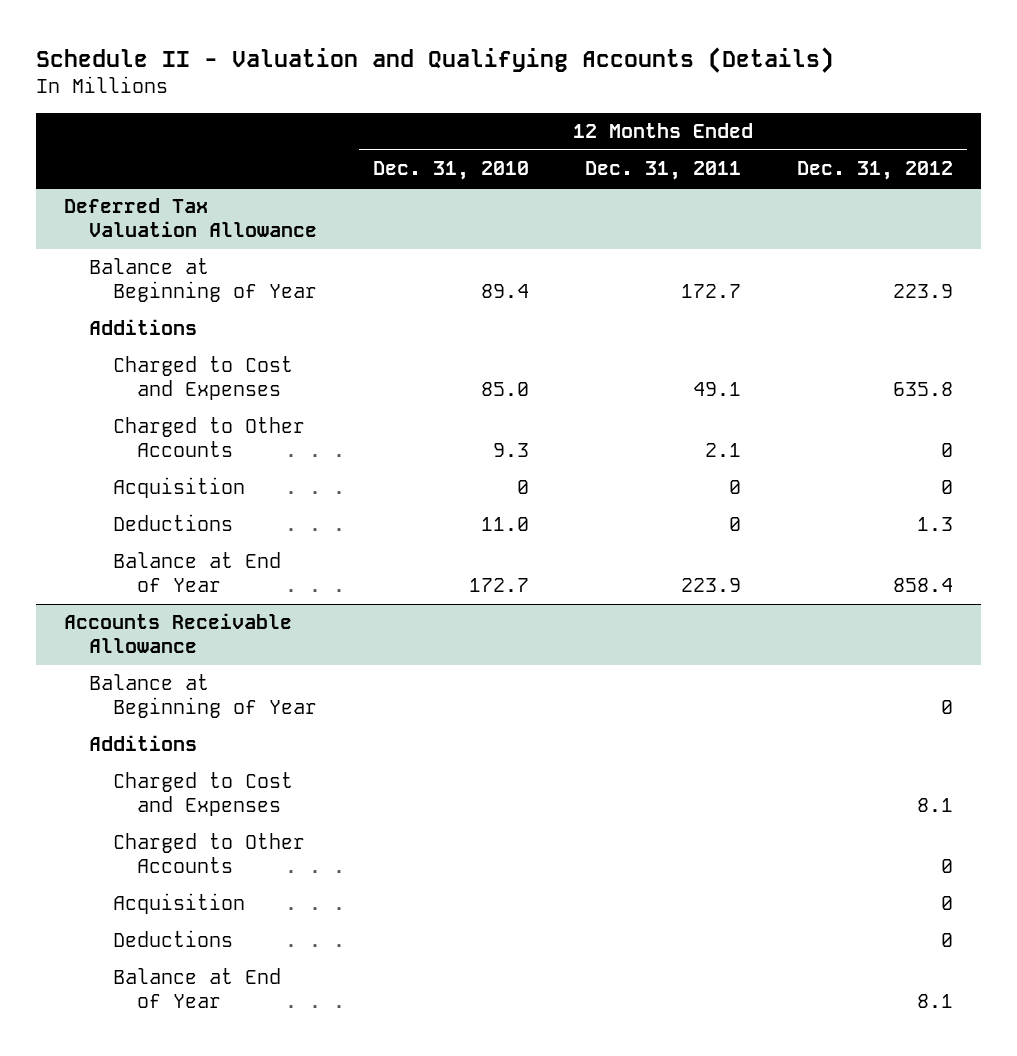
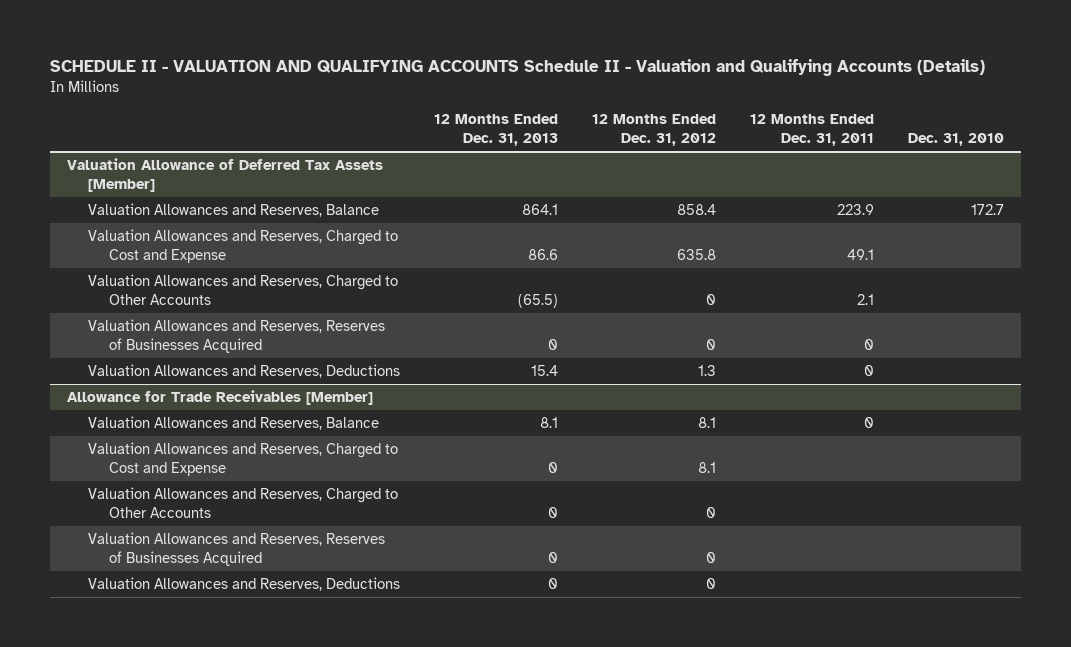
- Schedule II - Valuation and Qualifying Accounts (Details)
+ SCHEDULE II - VALUATION AND QUALIFYING ACCOUNTS Schedule II - Valuation and Qualifying Accounts (Details)
- | 12 Months Ended Dec. 31, 2010 | 12 Months Ended Dec. 31, 2011 | 12 Months Ended Dec. 31, 2012
+ | 12 Months Ended Dec. 31, 2013 | 12 Months Ended Dec. 31, 2012 | 12 Months Ended Dec. 31, 2011 | Dec. 31, 2010
- Deferred Tax Valuation Allowance
- Balance at Beginning of Year | 89.4 | 172.7 | 223.9
- Additions
- Charged to Cost and Expenses | 85.0 | 49.1 | 635.8
- Charged to Other Accounts | 9.3 | 2.1 | 0
- Acquisition | 0 | 0 | 0
- Deductions | 11.0 | 0 | 1.3
- Balance at End of Year | 172.7 | 223.9 | 858.4
- Accounts Receivable Allowance
- Balance at Beginning of Year | | | 0
- Additions
- Charged to Cost and Expenses | | | 8.1
- Charged to Other Accounts | | | 0
- Acquisition | | | 0
- Deductions | | | 0
- Balance at End of Year | | | 8.1
+ Valuation Allowance of Deferred Tax Assets [Member]
+ Valuation Allowances and Reserves, Balance | 864.1 | 858.4 | 223.9 | 172.7
+ Valuation Allowances and Reserves, Charged to Cost and Expense | 86.6 | 635.8 | 49.1 |
+ Valuation Allowances and Reserves, Charged to Other Accounts | (65.5) | 0 | 2.1 |
+ Valuation Allowances and Reserves, Reserves of Businesses Acquired | 0 | 0 | 0 |
+ Valuation Allowances and Reserves, Deductions | 15.4 | 1.3 | 0 |
+ Allowance for Trade Receivables [Member]
+ Valuation Allowances and Reserves, Balance | 8.1 | 8.1 | 0 |
+ Valuation Allowances and Reserves, Charged to Cost and Expense | 0 | 8.1 | |
+ Valuation Allowances and Reserves, Charged to Other Accounts | 0 | 0 | |
+ Valuation Allowances and Reserves, Reserves of Businesses Acquired | 0 | 0 | |
+ Valuation Allowances and Reserves, Deductions | 0 | 0 | |

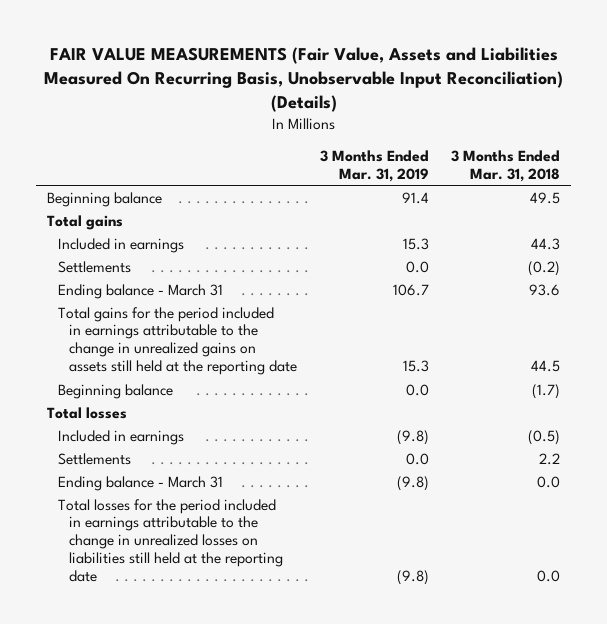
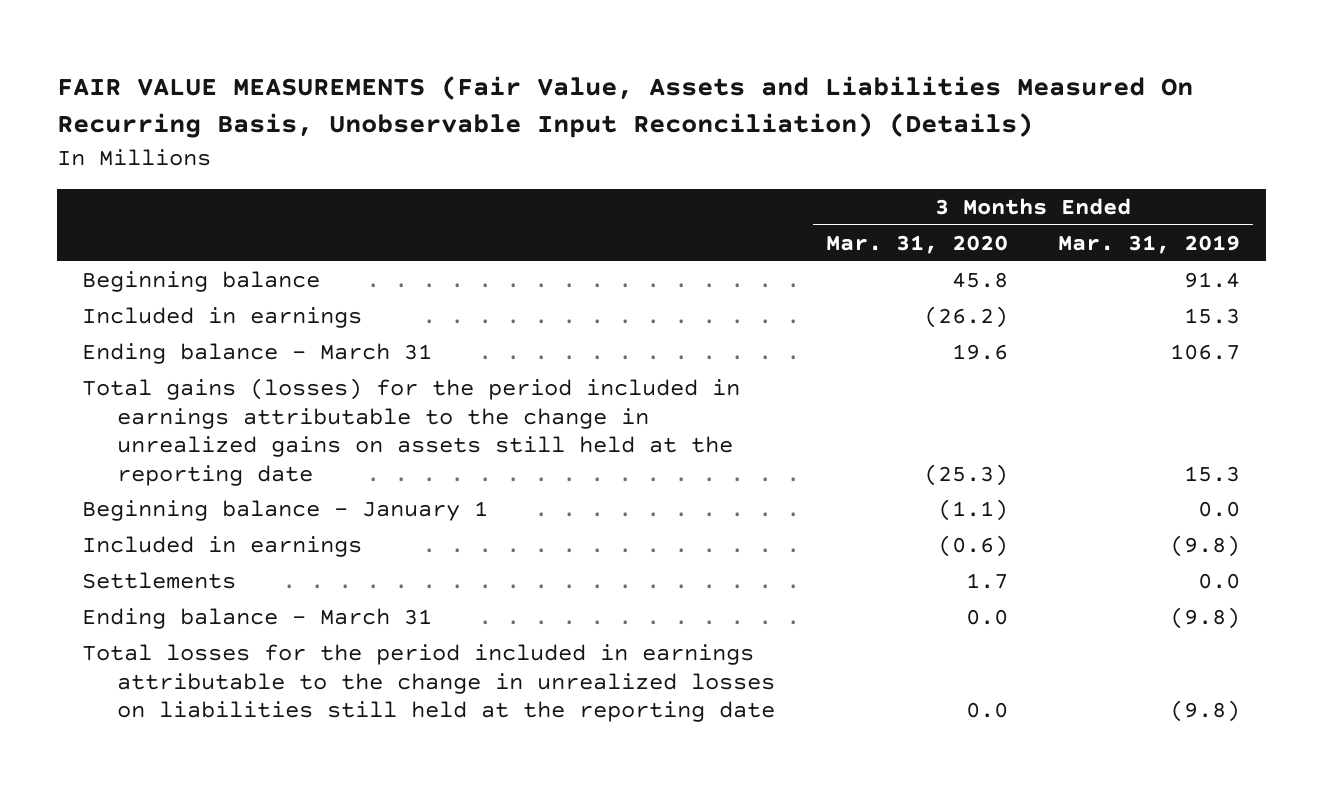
- | 3 Months Ended Mar. 31, 2019 | 3 Months Ended Mar. 31, 2018
+ | 3 Months Ended Mar. 31, 2020 | 3 Months Ended Mar. 31, 2019
- Total gains
- Settlements | 0.0 | (0.2)
- Total gains for the period included in earnings attributable to the change in unrealized gains on assets still held at the reporting date | 15.3 | 44.5
- Beginning balance | 0.0 | (1.7)
- Total losses
+ Total gains (losses) for the period included in earnings attributable to the change in unrealized gains on assets still held at the reporting date | (25.3) | 15.3
+ Beginning balance - January 1 | (1.1) | 0.0

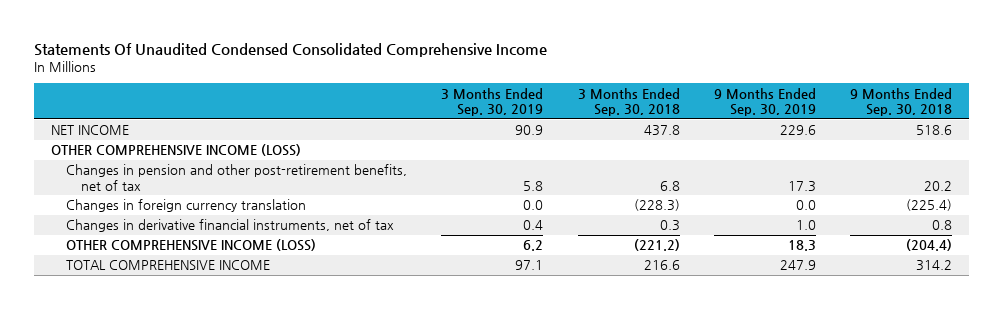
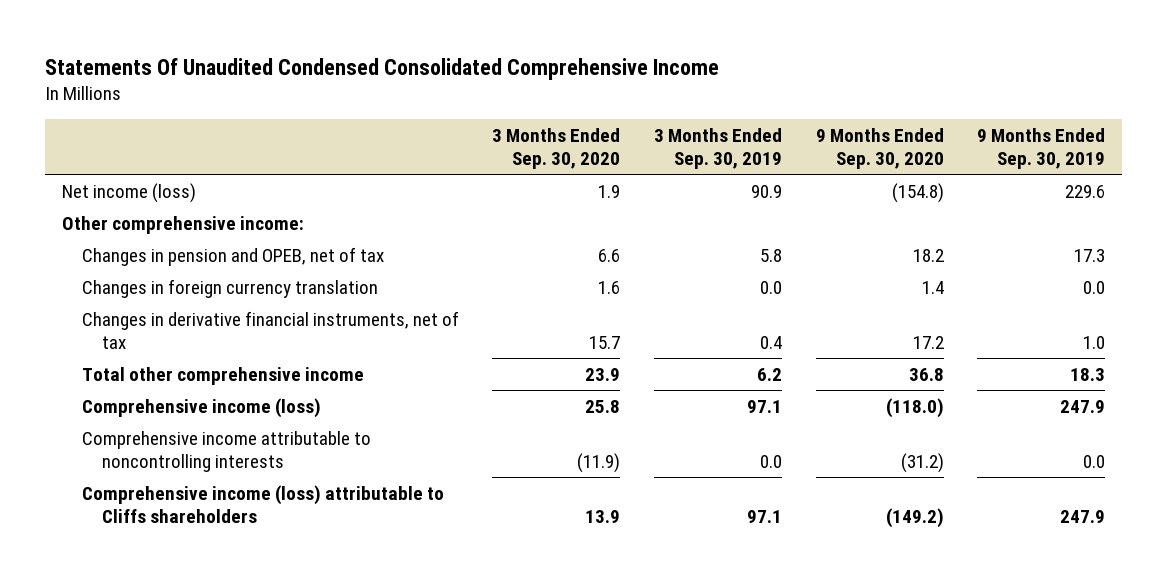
- | 3 Months Ended Sep. 30, 2019 | 3 Months Ended Sep. 30, 2018 | 9 Months Ended Sep. 30, 2019 | 9 Months Ended Sep. 30, 2018
+ | 3 Months Ended Sep. 30, 2020 | 3 Months Ended Sep. 30, 2019 | 9 Months Ended Sep. 30, 2020 | 9 Months Ended Sep. 30, 2019
- NET INCOME | 90.9 | 437.8 | 229.6 | 518.6
- OTHER COMPREHENSIVE INCOME (LOSS)
- Changes in pension and other post-retirement benefits, net of tax | 5.8 | 6.8 | 17.3 | 20.2
+ Net income (loss) | 1.9 | 90.9 | (154.8) | 229.6
+ Other comprehensive income:
+ Changes in pension and OPEB, net of tax | 6.6 | 5.8 | 18.2 | 17.3
- OTHER COMPREHENSIVE INCOME (LOSS) | 6.2 | (221.2) | 18.3 | (204.4)
- TOTAL COMPREHENSIVE INCOME | 97.1 | 216.6 | 247.9 | 314.2
+ Total other comprehensive income | 23.9 | 6.2 | 36.8 | 18.3
+ Comprehensive income (loss) | 25.8 | 97.1 | (118.0) | 247.9
+ Comprehensive income attributable to noncontrolling interests | (11.9) | 0.0 | (31.2) | 0.0
+ Comprehensive income (loss) attributable to Cliffs shareholders | 13.9 | 97.1 | (149.2) | 247.9

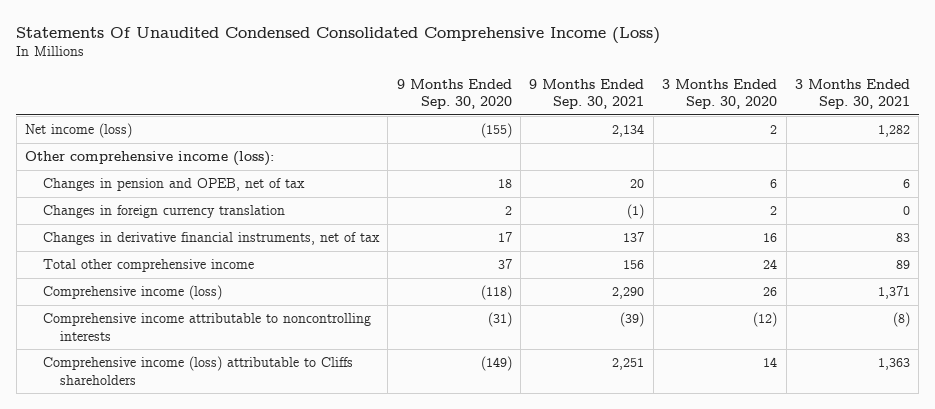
- Statements Of Unaudited Condensed Consolidated Comprehensive Income
+ Statements Of Unaudited Condensed Consolidated Comprehensive Income (Loss)
- | 3 Months Ended Sep. 30, 2020 | 3 Months Ended Sep. 30, 2019 | 9 Months Ended Sep. 30, 2020 | 9 Months Ended Sep. 30, 2019
+ | 9 Months Ended Sep. 30, 2020 | 9 Months Ended Sep. 30, 2021 | 3 Months Ended Sep. 30, 2020 | 3 Months Ended Sep. 30, 2021
- Net income (loss) | 1.9 | 90.9 | (154.8) | 229.6
- Other comprehensive income:
- Changes in pension and OPEB, net of tax | 6.6 | 5.8 | 18.2 | 17.3
- Changes in foreign currency translation | 1.6 | 0.0 | 1.4 | 0.0
- Changes in derivative financial instruments, net of tax | 15.7 | 0.4 | 17.2 | 1.0
- Total other comprehensive income | 23.9 | 6.2 | 36.8 | 18.3
- Comprehensive income (loss) | 25.8 | 97.1 | (118.0) | 247.9
- Comprehensive income attributable to noncontrolling interests | (11.9) | 0.0 | (31.2) | 0.0
- Comprehensive income (loss) attributable to Cliffs shareholders | 13.9 | 97.1 | (149.2) | 247.9
+ Net income (loss) | (155) | 2,134 | 2 | 1,282
+ Other comprehensive income (loss):
+ Changes in pension and OPEB, net of tax | 18 | 20 | 6 | 6
+ Changes in foreign currency translation | 2 | (1) | 2 | 0
+ Changes in derivative financial instruments, net of tax | 17 | 137 | 16 | 83
+ Total other comprehensive income | 37 | 156 | 24 | 89
+ Comprehensive income (loss) | (118) | 2,290 | 26 | 1,371
+ Comprehensive income attributable to noncontrolling interests | (31) | (39) | (12) | (8)
+ Comprehensive income (loss) attributable to Cliffs shareholders | (149) | 2,251 | 14 | 1,363

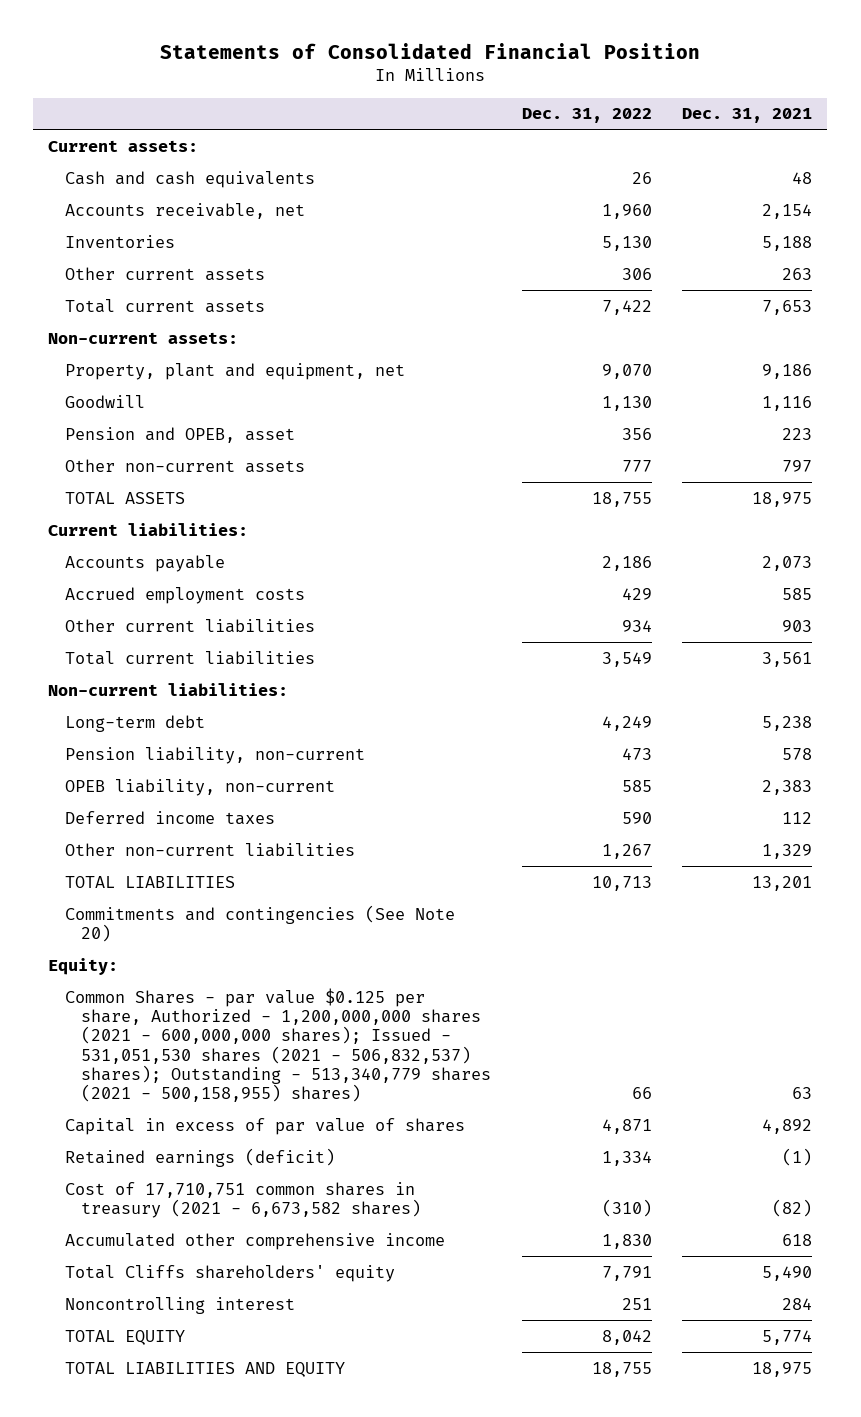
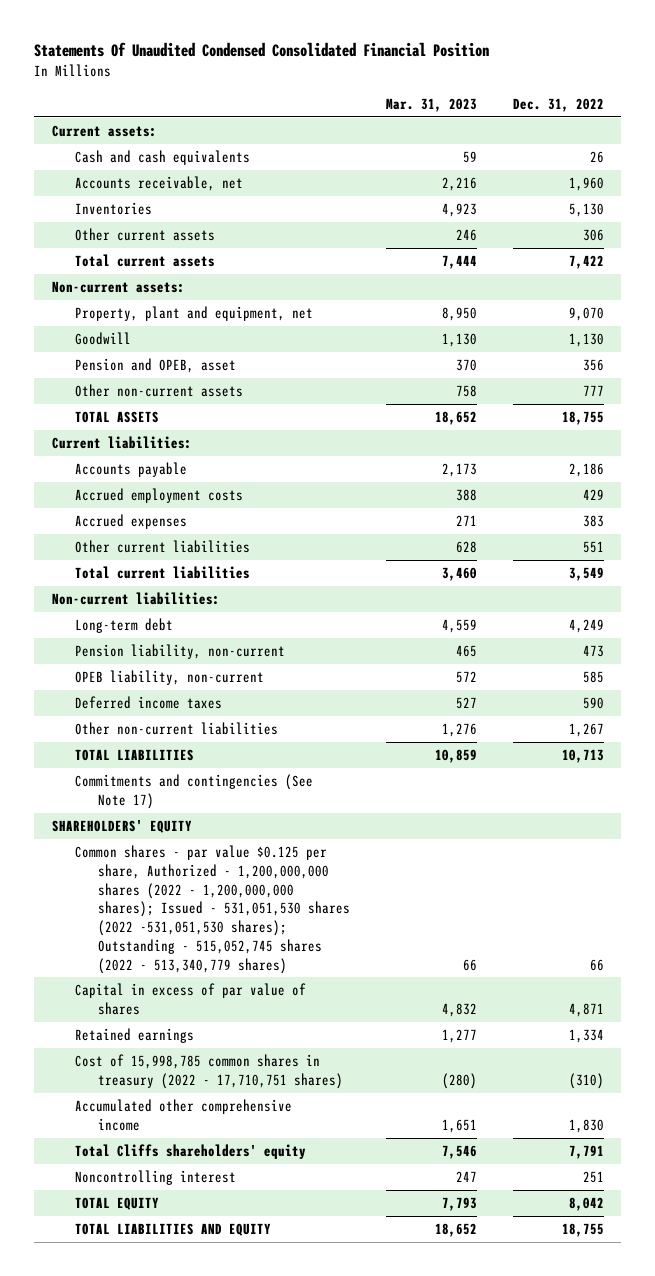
- Statements of Consolidated Financial Position
+ Statements Of Unaudited Condensed Consolidated Financial Position
- | Dec. 31, 2022 | Dec. 31, 2021
+ | Mar. 31, 2023 | Dec. 31, 2022
- Other current liabilities | 934 | 903
+ Accrued expenses | 271 | 383
+ Other current liabilities | 628 | 551
- Commitments and contingencies (See Note 20)
- Equity:
- Common Shares - par value $0.125 per share, Authorized - 1,200,000,000 shares (2021 - 600,000,000 shares); Issued - 531,051,530 shares (2021 - 506,832,537) shares); Outstanding - 513,340,779 shares (2021 - 500,158,955) shares) | 66 | 63
+ Commitments and contingencies (See Note 17)
+ SHAREHOLDERS' EQUITY
+ Common shares - par value $0.125 per share, Authorized - 1,200,000,000 shares (2022 - 1,200,000,000 shares); Issued - 531,051,530 shares (2022 -531,051,530 shares); Outstanding - 515,052,745 shares (2022 - 513,340,779 shares) | 66 | 66
- Retained earnings (deficit) | 1,334 | (1)
- Cost of 17,710,751 common shares in treasury (2021 - 6,673,582 shares) | (310) | (82)
+ Retained earnings | 1,277 | 1,334
+ Cost of 15,998,785 common shares in treasury (2022 - 17,710,751 shares) | (280) | (310)

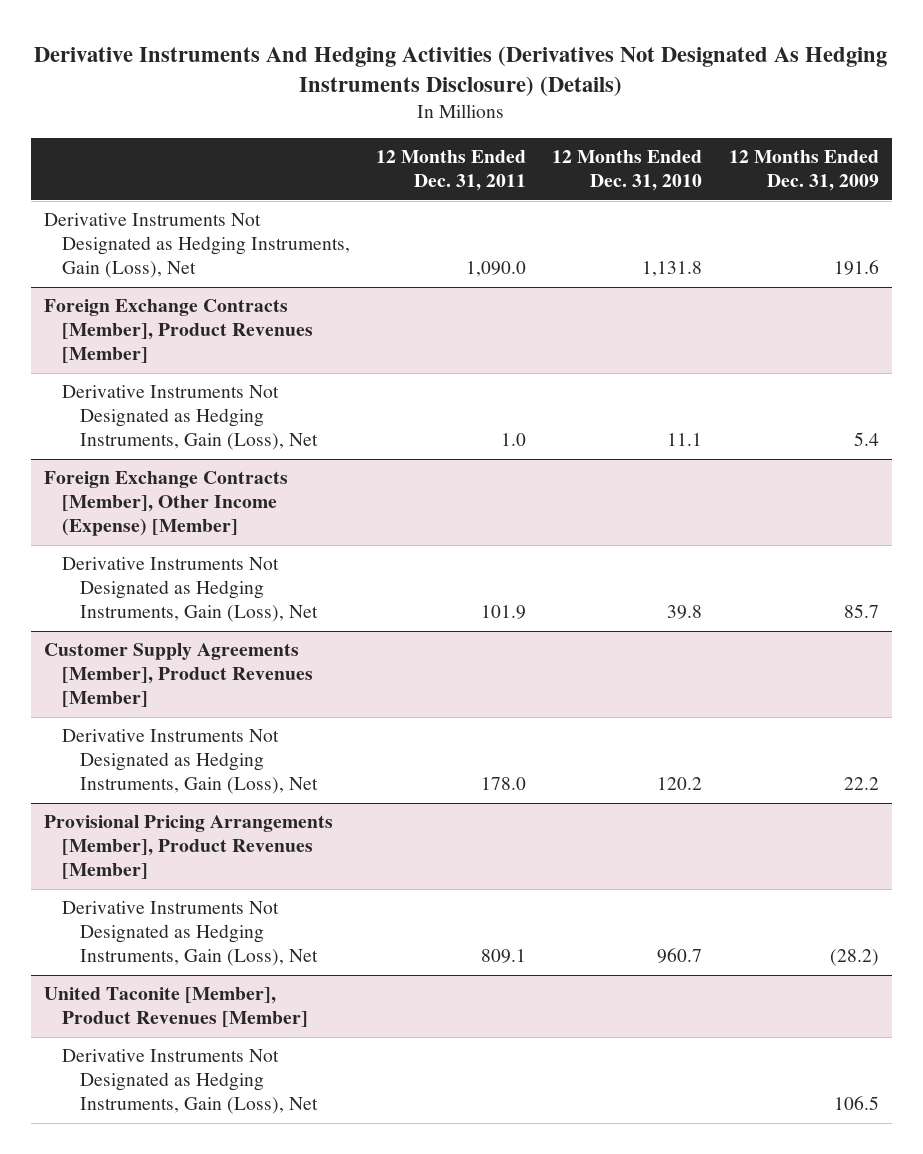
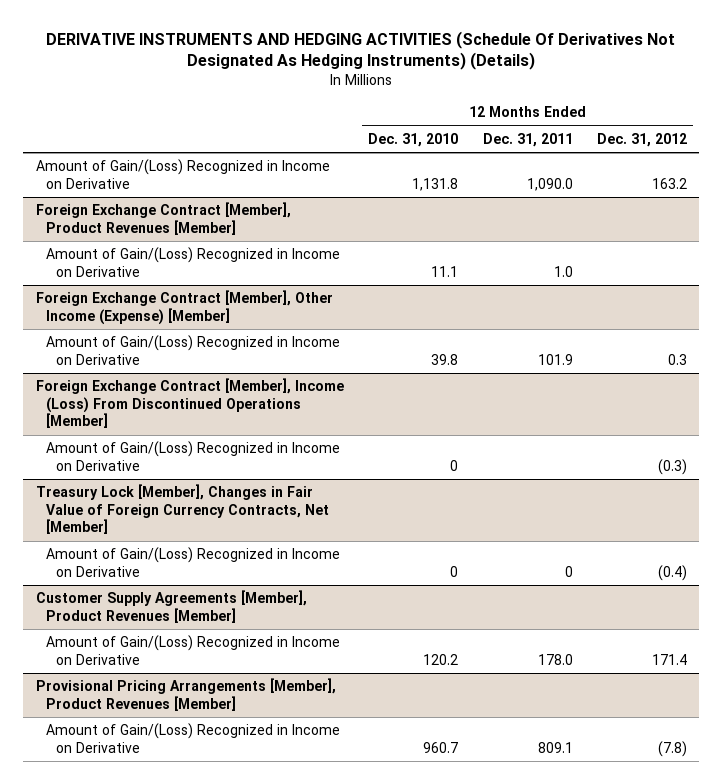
- Derivative Instruments And Hedging Activities (Derivatives Not Designated As Hedging Instruments Disclosure) (Details)
+ DERIVATIVE INSTRUMENTS AND HEDGING ACTIVITIES (Schedule Of Derivatives Not Designated As Hedging Instruments) (Details)
- | 12 Months Ended Dec. 31, 2011 | 12 Months Ended Dec. 31, 2010 | 12 Months Ended Dec. 31, 2009
+ | 12 Months Ended Dec. 31, 2010 | 12 Months Ended Dec. 31, 2011 | 12 Months Ended Dec. 31, 2012
- Derivative Instruments Not Designated as Hedging Instruments, Gain (Loss), Net | 1,090.0 | 1,131.8 | 191.6
- Foreign Exchange Contracts [Member], Product Revenues [Member]
- Derivative Instruments Not Designated as Hedging Instruments, Gain (Loss), Net | 1.0 | 11.1 | 5.4
- Foreign Exchange Contracts [Member], Other Income (Expense) [Member]
- Derivative Instruments Not Designated as Hedging Instruments, Gain (Loss), Net | 101.9 | 39.8 | 85.7
+ Amount of Gain/(Loss) Recognized in Income on Derivative | 1,131.8 | 1,090.0 | 163.2
+ Foreign Exchange Contract [Member], Product Revenues [Member]
+ Amount of Gain/(Loss) Recognized in Income on Derivative | 11.1 | 1.0 |
+ Foreign Exchange Contract [Member], Other Income (Expense) [Member]
+ Amount of Gain/(Loss) Recognized in Income on Derivative | 39.8 | 101.9 | 0.3
+ Foreign Exchange Contract [Member], Income (Loss) From Discontinued Operations [Member]
+ Amount of Gain/(Loss) Recognized in Income on Derivative | 0 | | (0.3)
+ Treasury Lock [Member], Changes in Fair Value of Foreign Currency Contracts, Net [Member]
+ Amount of Gain/(Loss) Recognized in Income on Derivative | 0 | 0 | (0.4)
@ Customer Supply Agreements [Member], Product Revenues [Member]
- Derivative Instruments Not Designated as Hedging Instruments, Gain (Loss), Net | 178.0 | 120.2 | 22.2
+ Amount of Gain/(Loss) Recognized in Income on Derivative | 120.2 | 178.0 | 171.4
@ Provisional Pricing Arrangements [Member], Product Revenues [Member]
- Derivative Instruments Not Designated as Hedging Instruments, Gain (Loss), Net | 809.1 | 960.7 | (28.2)
- United Taconite [Member], Product Revenues [Member]
- Derivative Instruments Not Designated as Hedging Instruments, Gain (Loss), Net | | | 106.5
@ Provisional Pricing Arrangements [Member], Product Revenues [Member]
+ Amount of Gain/(Loss) Recognized in Income on Derivative | 960.7 | 809.1 | (7.8)

